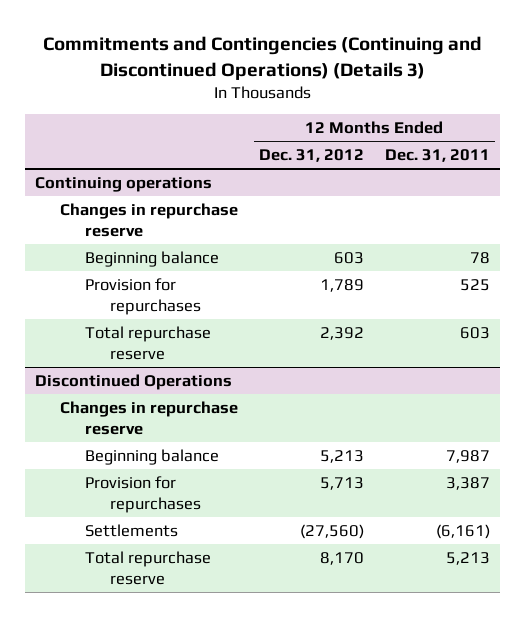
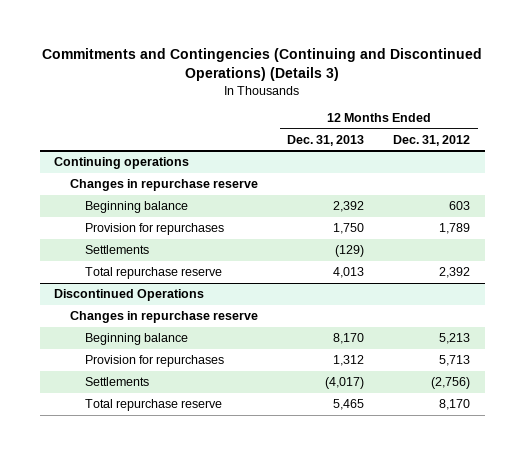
- | 12 Months Ended Dec. 31, 2012 | 12 Months Ended Dec. 31, 2011
+ | 12 Months Ended Dec. 31, 2013 | 12 Months Ended Dec. 31, 2012
@ Continuing operations
+ Settlements | (129) |
@ Discontinued Operations
- Settlements | (27,560) | (6,161)
+ Settlements | (4,017) | (2,756)

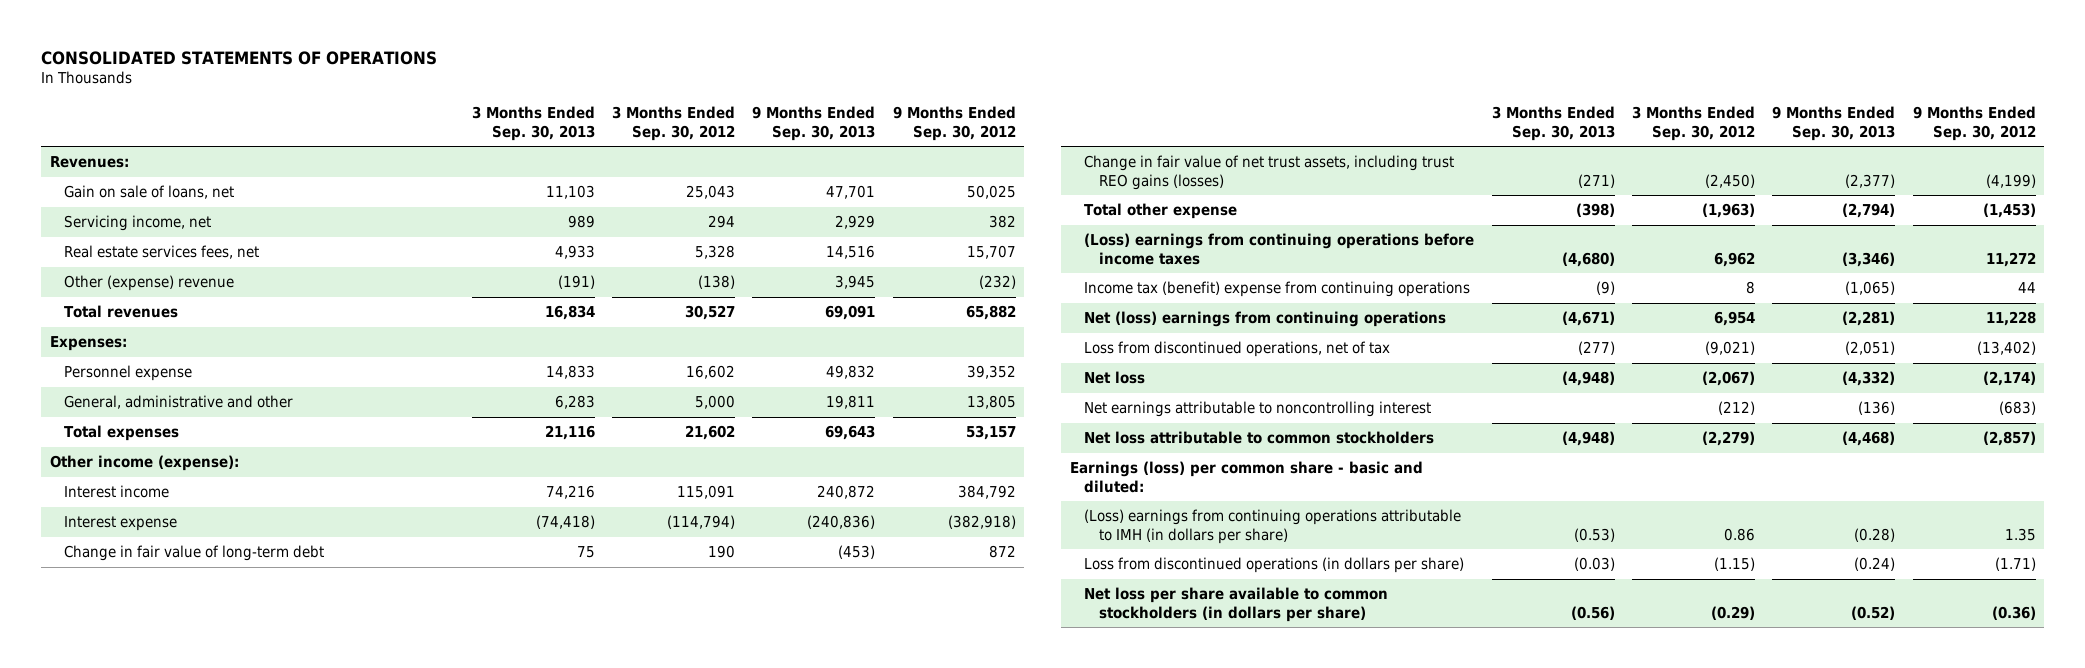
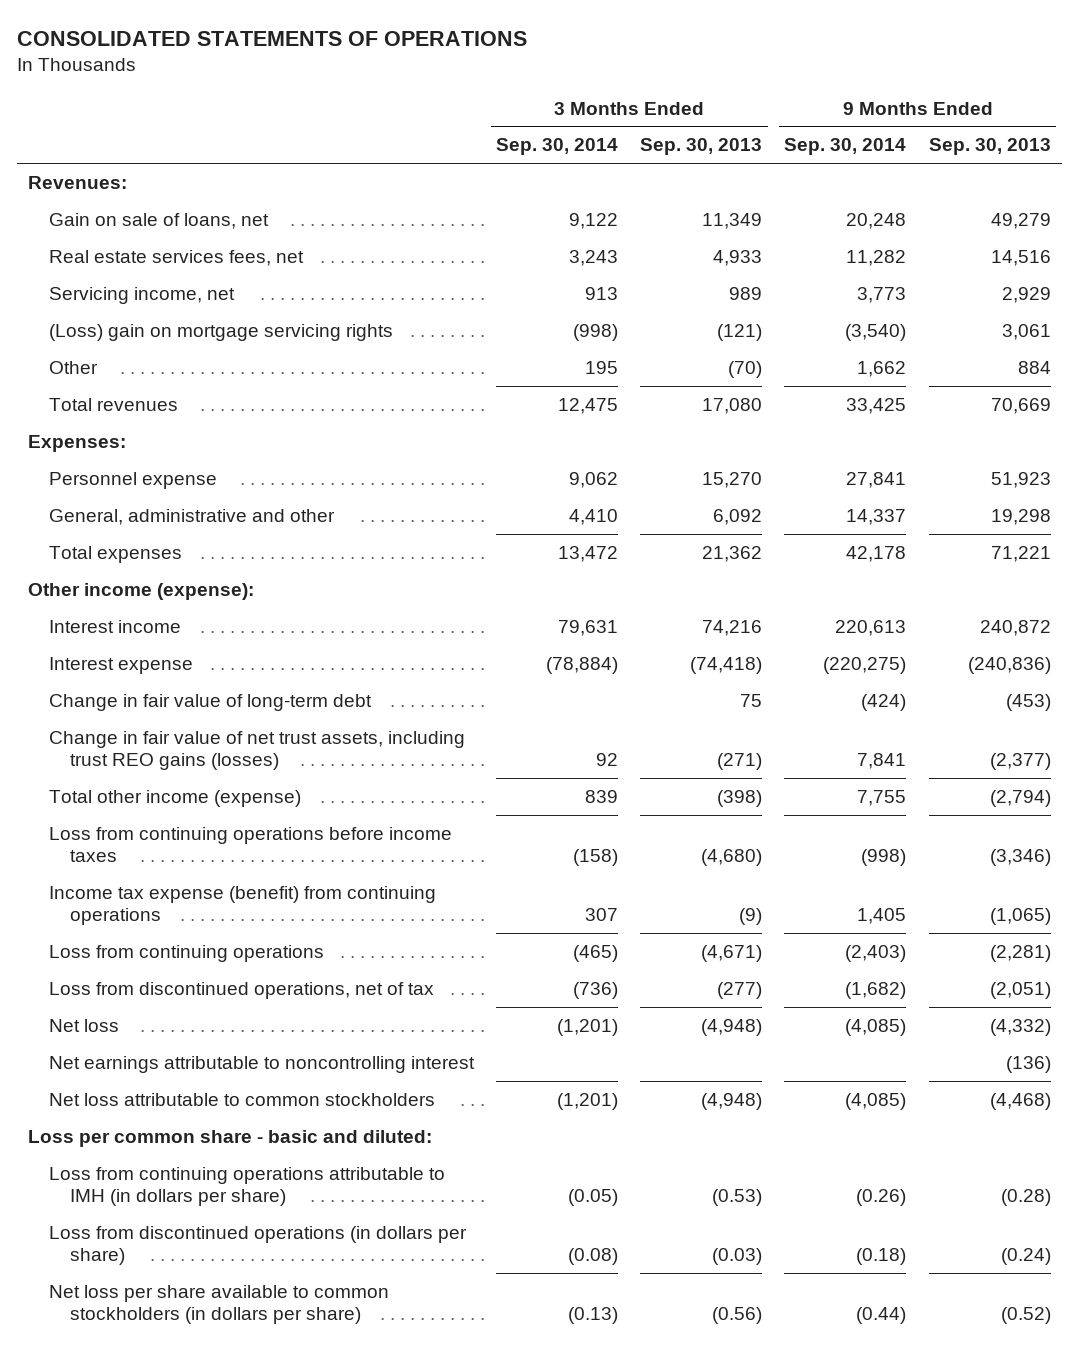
- | 3 Months Ended Sep. 30, 2013 | 3 Months Ended Sep. 30, 2012 | 9 Months Ended Sep. 30, 2013 | 9 Months Ended Sep. 30, 2012
+ | 3 Months Ended Sep. 30, 2014 | 3 Months Ended Sep. 30, 2013 | 9 Months Ended Sep. 30, 2014 | 9 Months Ended Sep. 30, 2013
- Gain on sale of loans, net | 11,103 | 25,043 | 47,701 | 50,025
+ Gain on sale of loans, net | 9,122 | 11,349 | 20,248 | 49,279
- Other (expense) revenue | (191) | (138) | 3,945 | (232)
- Total revenues | 16,834 | 30,527 | 69,091 | 65,882
moved down: Servicing income, net | 913 | 989 | 3,773 | 2,929
+ (Loss) gain on mortgage servicing rights | (998) | (121) | (3,540) | 3,061
+ Other | 195 | (70) | 1,662 | 884
+ Total revenues | 12,475 | 17,080 | 33,425 | 70,669
- Personnel expense | 14,833 | 16,602 | 49,832 | 39,352
- General, administrative and other | 6,283 | 5,000 | 19,811 | 13,805
- Total expenses | 21,116 | 21,602 | 69,643 | 53,157
+ Personnel expense | 9,062 | 15,270 | 27,841 | 51,923
+ General, administrative and other | 4,410 | 6,092 | 14,337 | 19,298
+ Total expenses | 13,472 | 21,362 | 42,178 | 71,221
- Total other expense | (398) | (1,963) | (2,794) | (1,453)
- (Loss) earnings from continuing operations before income taxes | (4,680) | 6,962 | (3,346) | 11,272
- Income tax (benefit) expense from continuing operations | (9) | 8 | (1,065) | 44
- Net (loss) earnings from continuing operations | (4,671) | 6,954 | (2,281) | 11,228
+ Total other income (expense) | 839 | (398) | 7,755 | (2,794)
+ Loss from continuing operations before income taxes | (158) | (4,680) | (998) | (3,346)
+ Income tax expense (benefit) from continuing operations | 307 | (9) | 1,405 | (1,065)
+ Loss from continuing operations | (465) | (4,671) | (2,403) | (2,281)
- Earnings (loss) per common share - basic and diluted:
- (Loss) earnings from continuing operations attributable to IMH (in dollars per share) | (0.53) | 0.86 | (0.28) | 1.35
+ Loss per common share - basic and diluted:
+ Loss from continuing operations attributable to IMH (in dollars per share) | (0.05) | (0.53) | (0.26) | (0.28)

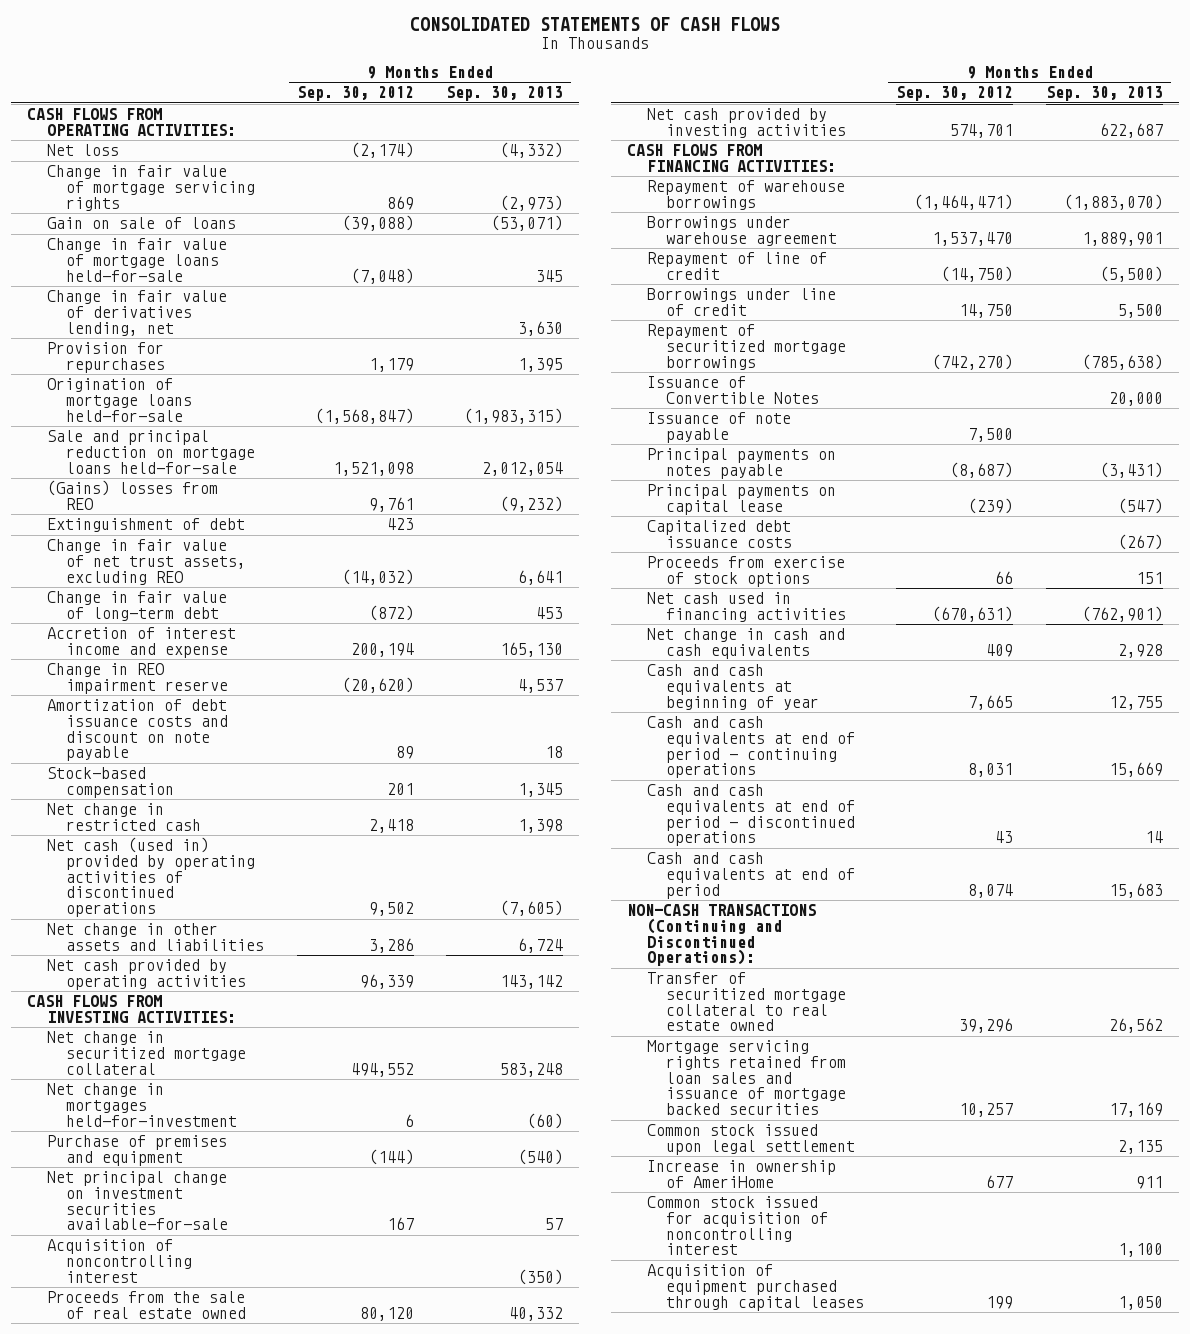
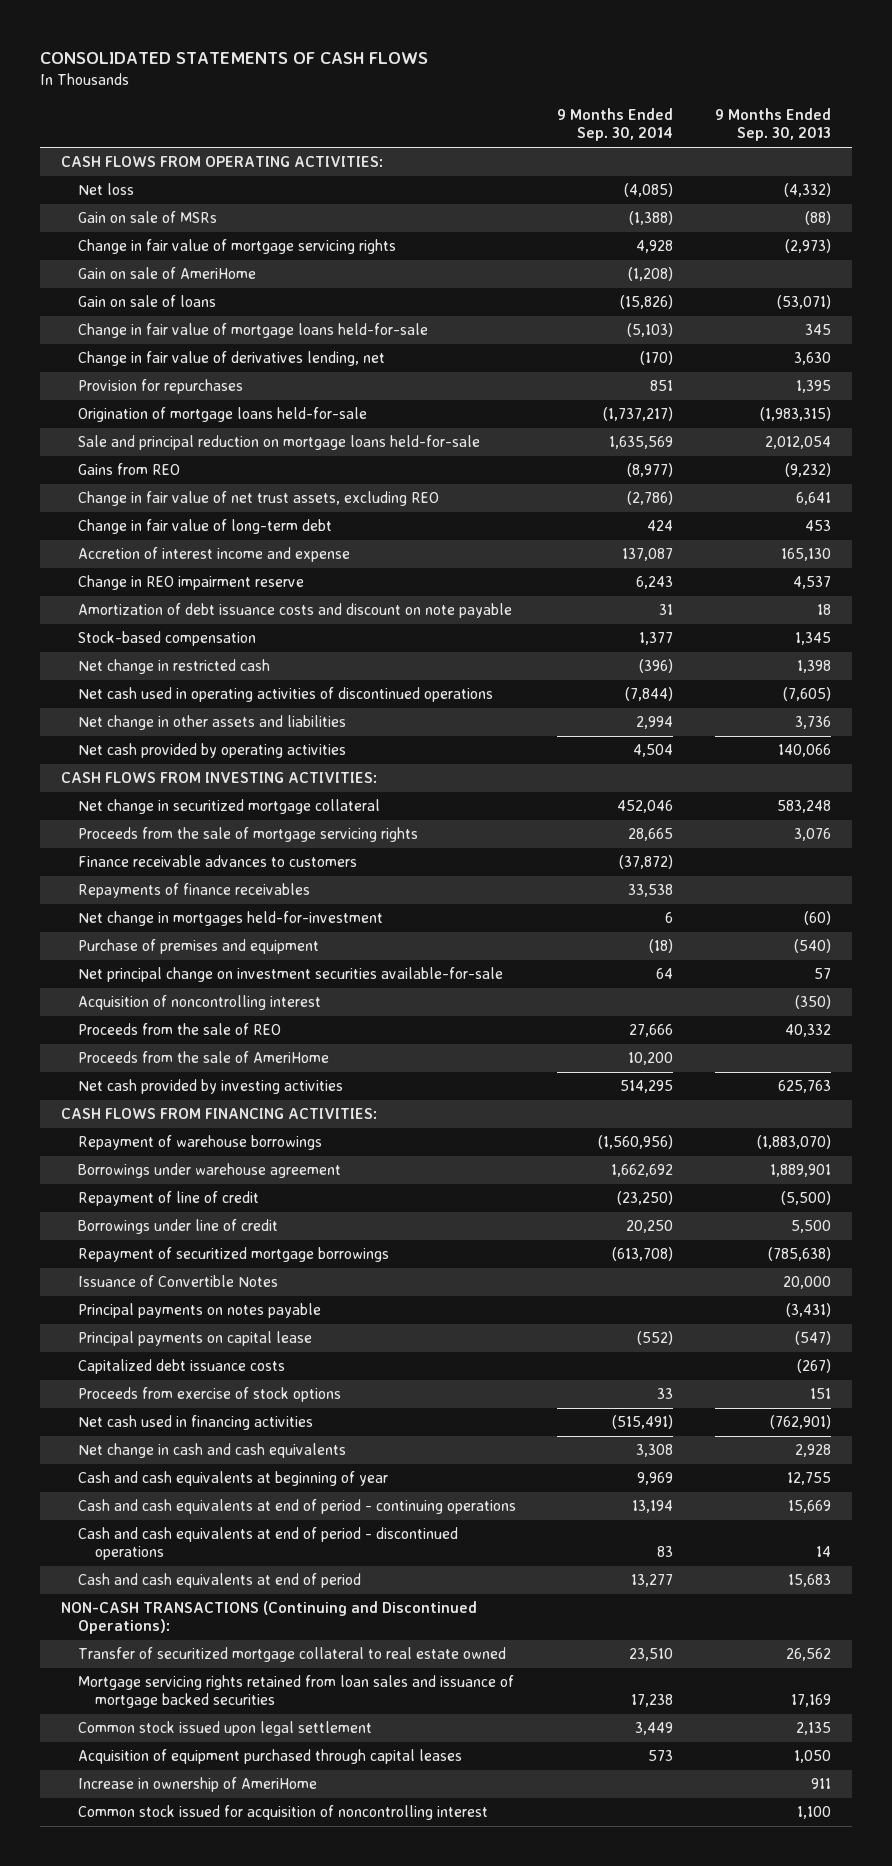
- | 9 Months Ended Sep. 30, 2012 | 9 Months Ended Sep. 30, 2013
+ | 9 Months Ended Sep. 30, 2014 | 9 Months Ended Sep. 30, 2013
+ Gain on sale of MSRs | (1,388) | (88)
+ Gain on sale of AmeriHome | (1,208) |
- (Gains) losses from REO | 9,761 | (9,232)
- Extinguishment of debt | 423 |
+ Gains from REO | (8,977) | (9,232)
- Net cash (used in) provided by operating activities of discontinued operations | 9,502 | (7,605)
- Net change in other assets and liabilities | 3,286 | 6,724
- Net cash provided by operating activities | 96,339 | 143,142
+ Net cash used in operating activities of discontinued operations | (7,844) | (7,605)
+ Net change in other assets and liabilities | 2,994 | 3,736
+ Net cash provided by operating activities | 4,504 | 140,066
+ Proceeds from the sale of mortgage servicing rights | 28,665 | 3,076
+ Finance receivable advances to customers | (37,872) |
+ Repayments of finance receivables | 33,538 |
- Proceeds from the sale of real estate owned | 80,120 | 40,332
- Net cash provided by investing activities | 574,701 | 622,687
+ Proceeds from the sale of REO | 27,666 | 40,332
+ Proceeds from the sale of AmeriHome | 10,200 |
+ Net cash provided by investing activities | 514,295 | 625,763
- Issuance of note payable | 7,500 |
moved up: Acquisition of equipment purchased through capital leases | 573 | 1,050

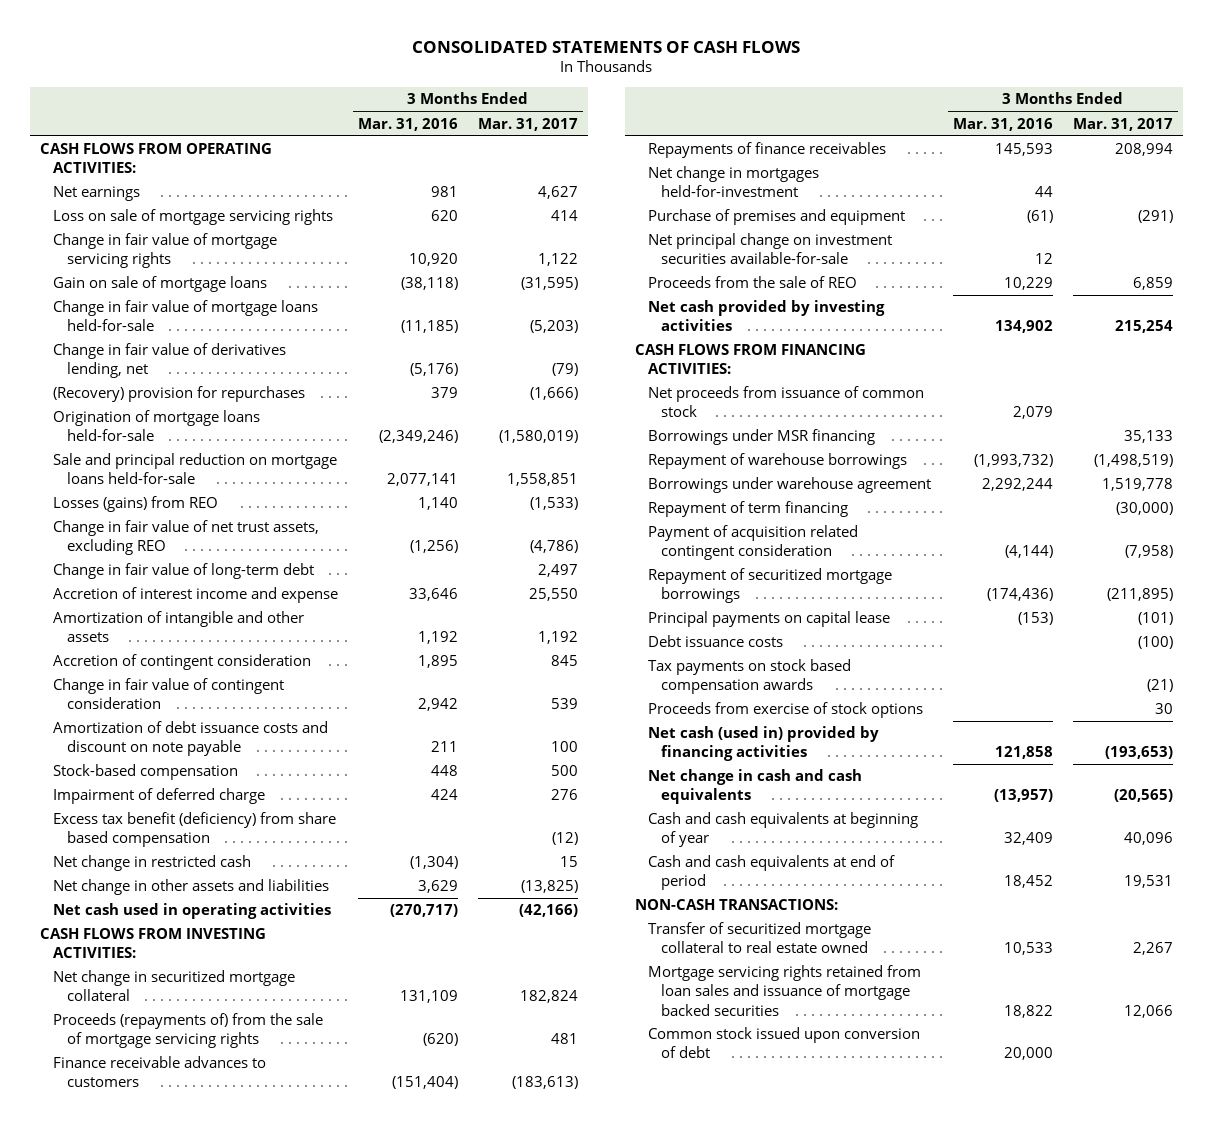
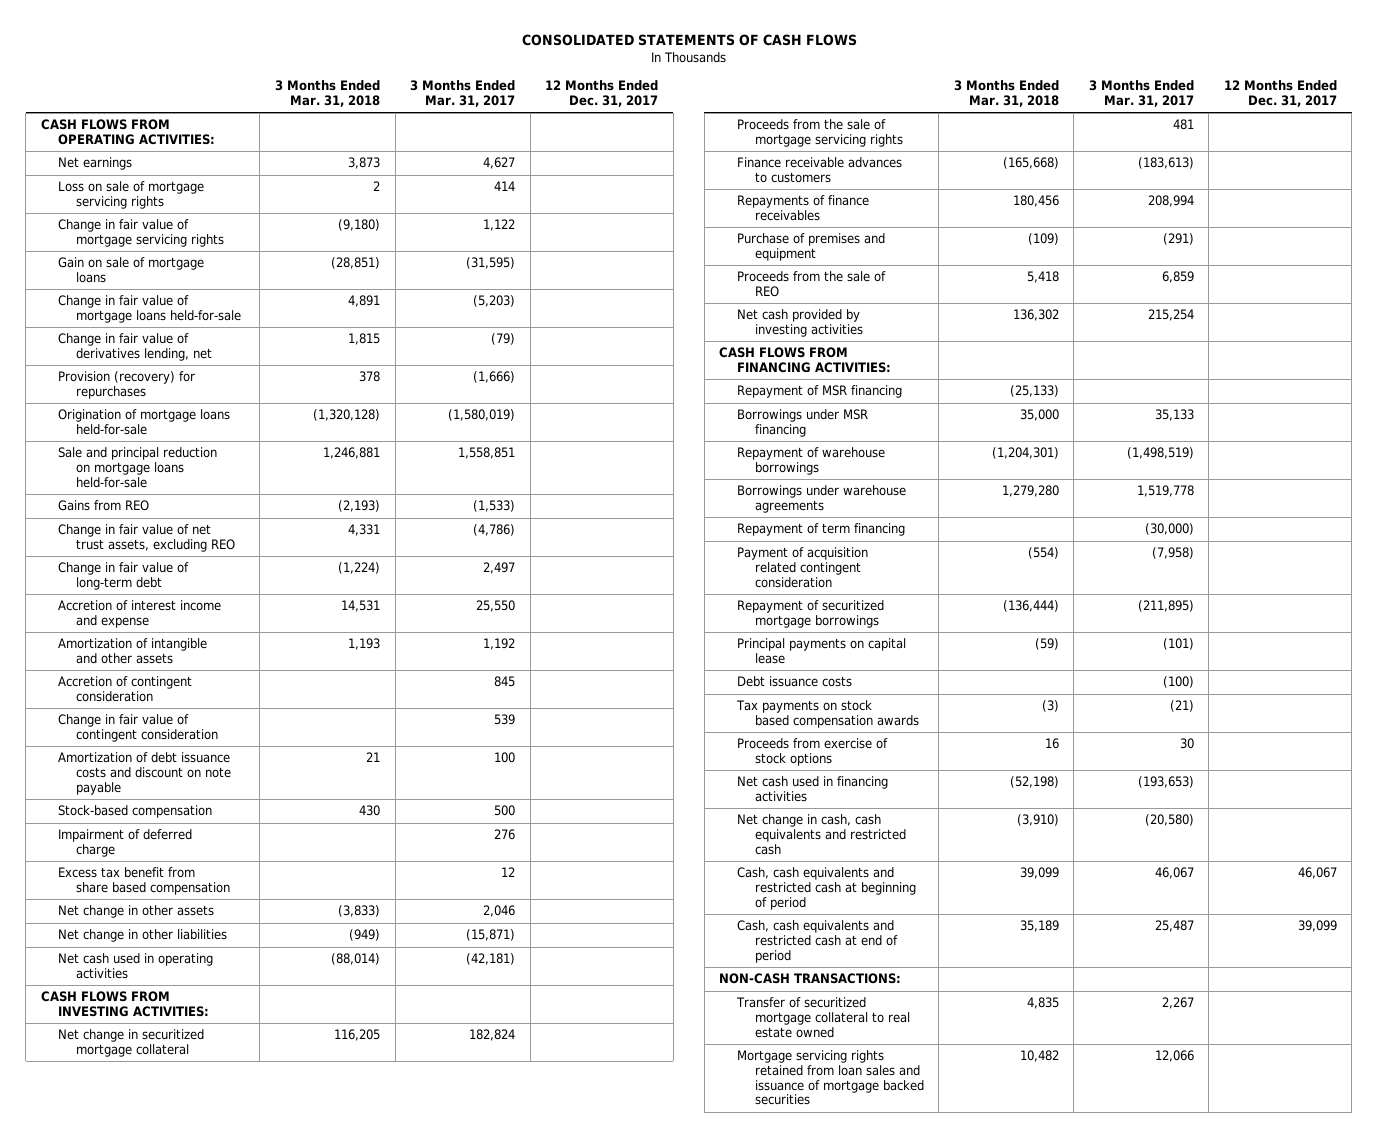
- | 3 Months Ended Mar. 31, 2016 | 3 Months Ended Mar. 31, 2017
+ | 3 Months Ended Mar. 31, 2018 | 3 Months Ended Mar. 31, 2017 | 12 Months Ended Dec. 31, 2017
- (Recovery) provision for repurchases | 379 | (1,666)
+ Provision (recovery) for repurchases | 378 | (1,666) |
- Losses (gains) from REO | 1,140 | (1,533)
+ Gains from REO | (2,193) | (1,533) |
- Excess tax benefit (deficiency) from share based compensation | | (12)
- Net change in restricted cash | (1,304) | 15
- Net change in other assets and liabilities | 3,629 | (13,825)
- Net cash used in operating activities | (270,717) | (42,166)
+ Excess tax benefit from share based compensation | | 12 |
+ Net change in other assets | (3,833) | 2,046 |
+ Net change in other liabilities | (949) | (15,871) |
+ Net cash used in operating activities | (88,014) | (42,181) |
- Proceeds (repayments of) from the sale of mortgage servicing rights | (620) | 481
+ Proceeds from the sale of mortgage servicing rights | | 481 |
- Net change in mortgages held-for-investment | 44 |
- Net principal change on investment securities available-for-sale | 12 |
- Net proceeds from issuance of common stock | 2,079 |
+ Repayment of MSR financing | (25,133) | |
- Borrowings under warehouse agreement | 2,292,244 | 1,519,778
+ Borrowings under warehouse agreements | 1,279,280 | 1,519,778 |
- Net cash (used in) provided by financing activities | 121,858 | (193,653)
- Net change in cash and cash equivalents | (13,957) | (20,565)
- Cash and cash equivalents at beginning of year | 32,409 | 40,096
- Cash and cash equivalents at end of period | 18,452 | 19,531
+ Net cash used in financing activities | (52,198) | (193,653) |
+ Net change in cash, cash equivalents and restricted cash | (3,910) | (20,580) |
+ Cash, cash equivalents and restricted cash at beginning of period | 39,099 | 46,067 | 46,067
+ Cash, cash equivalents and restricted cash at end of period | 35,189 | 25,487 | 39,099
- Common stock issued upon conversion of debt | 20,000 |

